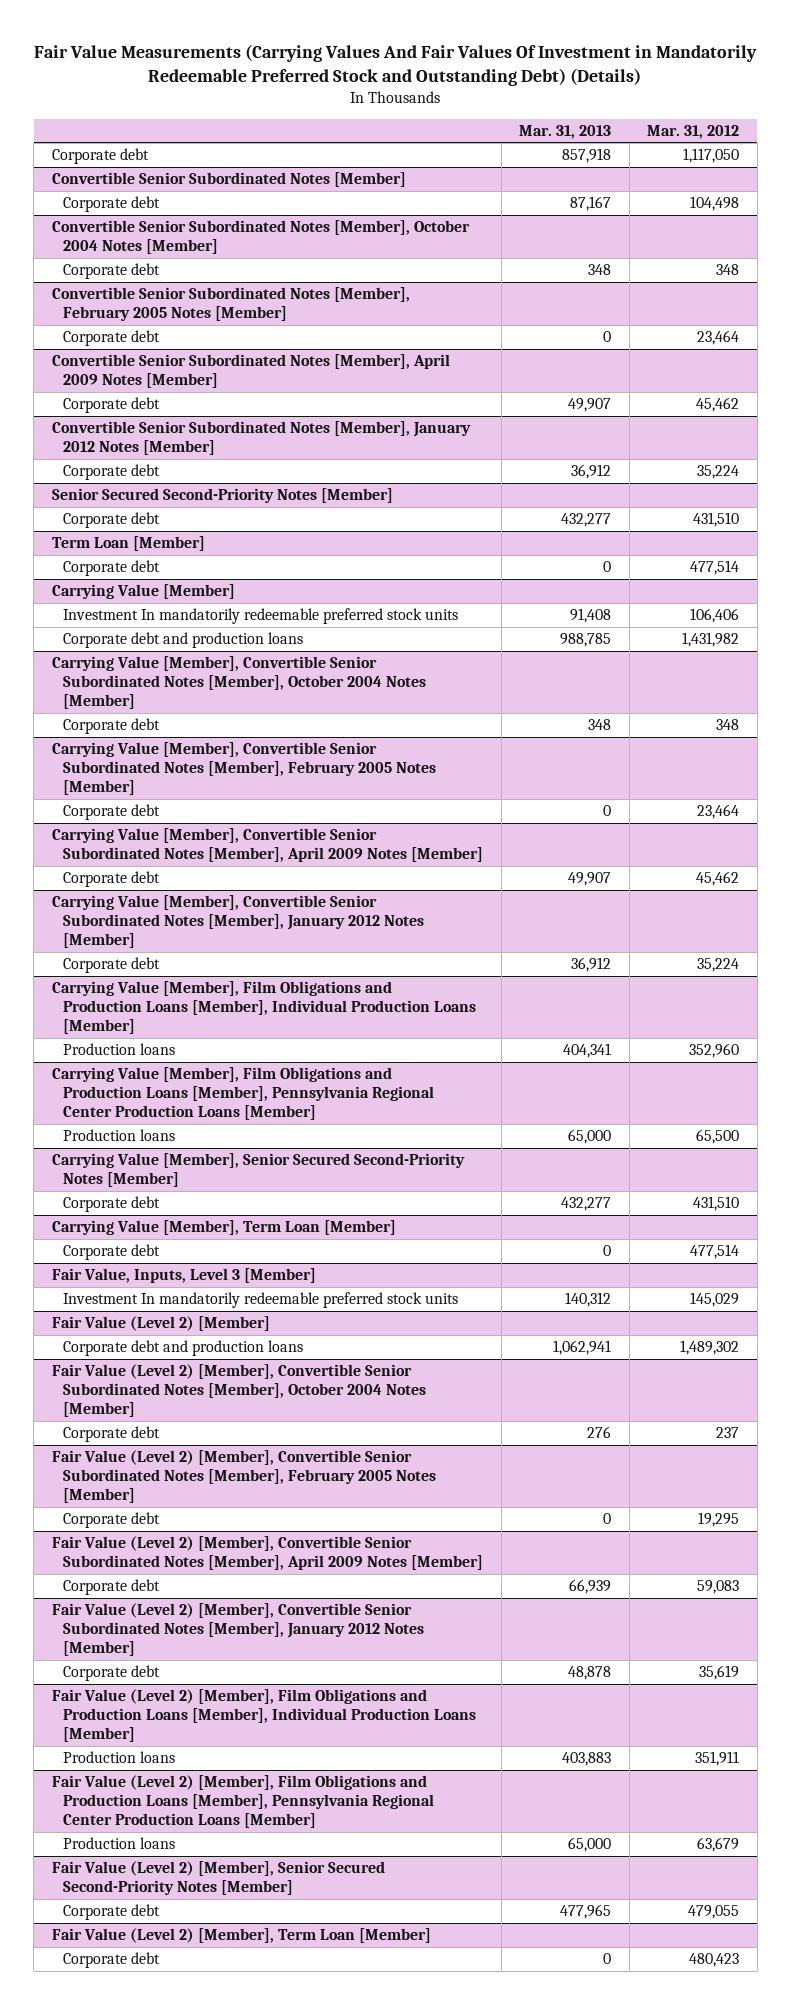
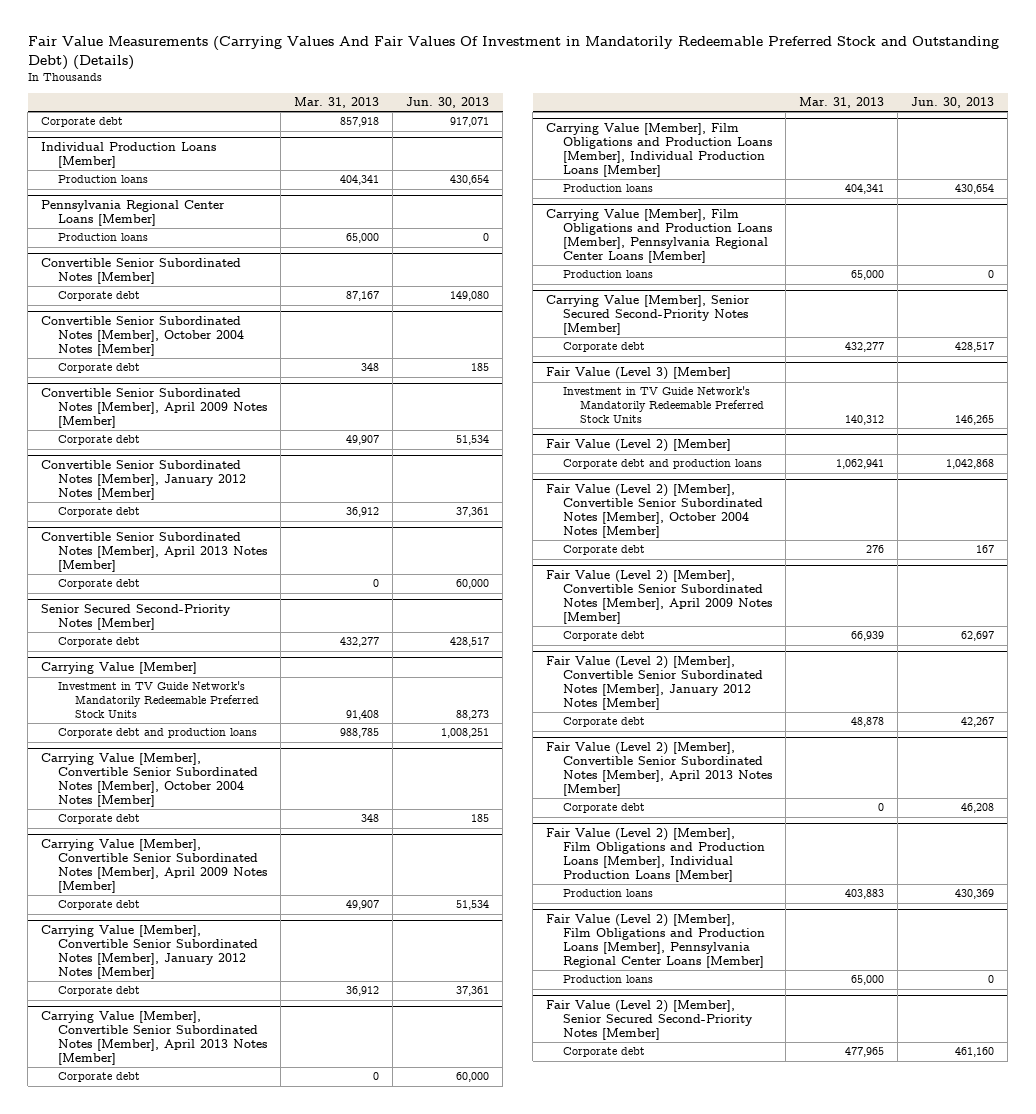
- | Mar. 31, 2013 | Mar. 31, 2012
+ | Mar. 31, 2013 | Jun. 30, 2013
+ Individual Production Loans [Member]
+ Production loans | 404,341 | 430,654
+ Pennsylvania Regional Center Loans [Member]
+ Production loans | 65,000 | 0
- Convertible Senior Subordinated Notes [Member], February 2005 Notes [Member]
- Corporate debt | 0 | 23,464
+ Convertible Senior Subordinated Notes [Member], April 2013 Notes [Member]
+ Corporate debt | 0 | 60,000
- Term Loan [Member]
- Corporate debt | 0 | 477,514
@ Carrying Value [Member]
- Investment In mandatorily redeemable preferred stock units | 91,408 | 106,406
+ Investment in TV Guide Network's Mandatorily Redeemable Preferred Stock Units | 91,408 | 88,273
- Carrying Value [Member], Convertible Senior Subordinated Notes [Member], February 2005 Notes [Member]
- Corporate debt | 0 | 23,464
+ Carrying Value [Member], Convertible Senior Subordinated Notes [Member], April 2013 Notes [Member]
+ Corporate debt | 0 | 60,000
- Carrying Value [Member], Film Obligations and Production Loans [Member], Pennsylvania Regional Center Production Loans [Member]
+ Carrying Value [Member], Film Obligations and Production Loans [Member], Pennsylvania Regional Center Loans [Member]
- Carrying Value [Member], Term Loan [Member]
- Corporate debt | 0 | 477,514
- Fair Value, Inputs, Level 3 [Member]
- Investment In mandatorily redeemable preferred stock units | 140,312 | 145,029
+ Fair Value (Level 3) [Member]
+ Investment in TV Guide Network's Mandatorily Redeemable Preferred Stock Units | 140,312 | 146,265
- Fair Value (Level 2) [Member], Convertible Senior Subordinated Notes [Member], February 2005 Notes [Member]
- Corporate debt | 0 | 19,295
+ Fair Value (Level 2) [Member], Convertible Senior Subordinated Notes [Member], April 2013 Notes [Member]
+ Corporate debt | 0 | 46,208
- Fair Value (Level 2) [Member], Film Obligations and Production Loans [Member], Pennsylvania Regional Center Production Loans [Member]
+ Fair Value (Level 2) [Member], Film Obligations and Production Loans [Member], Pennsylvania Regional Center Loans [Member]
- Fair Value (Level 2) [Member], Term Loan [Member]
- Corporate debt | 0 | 480,423

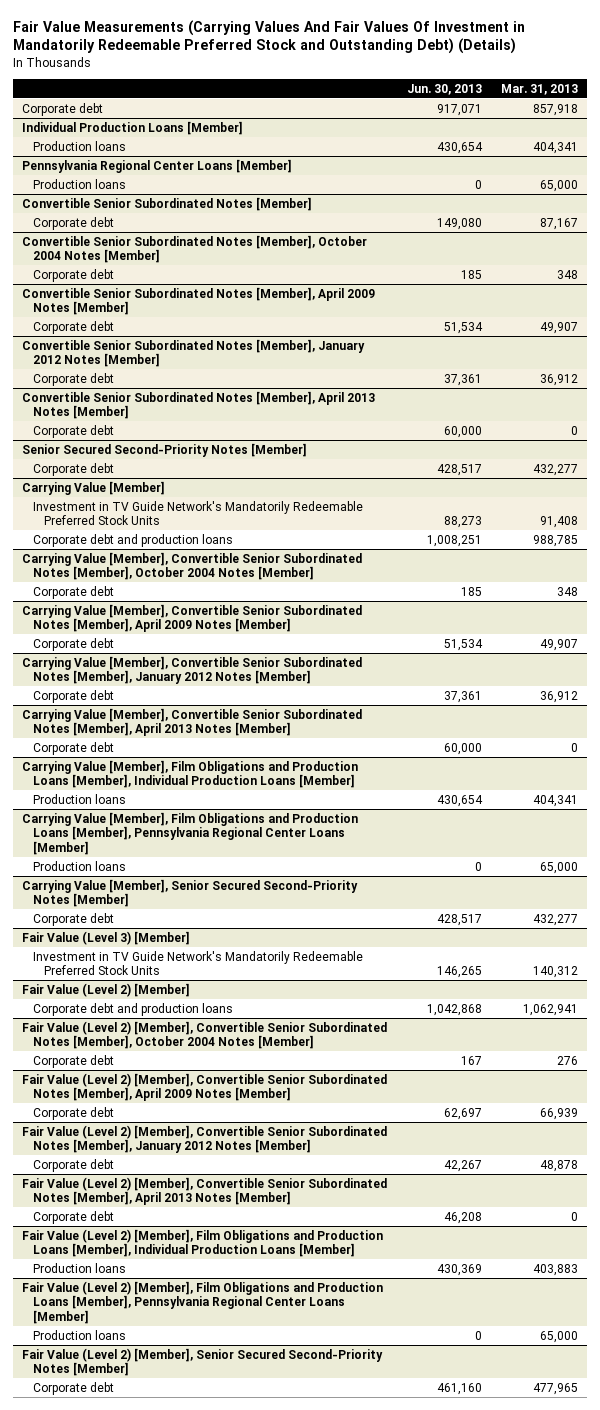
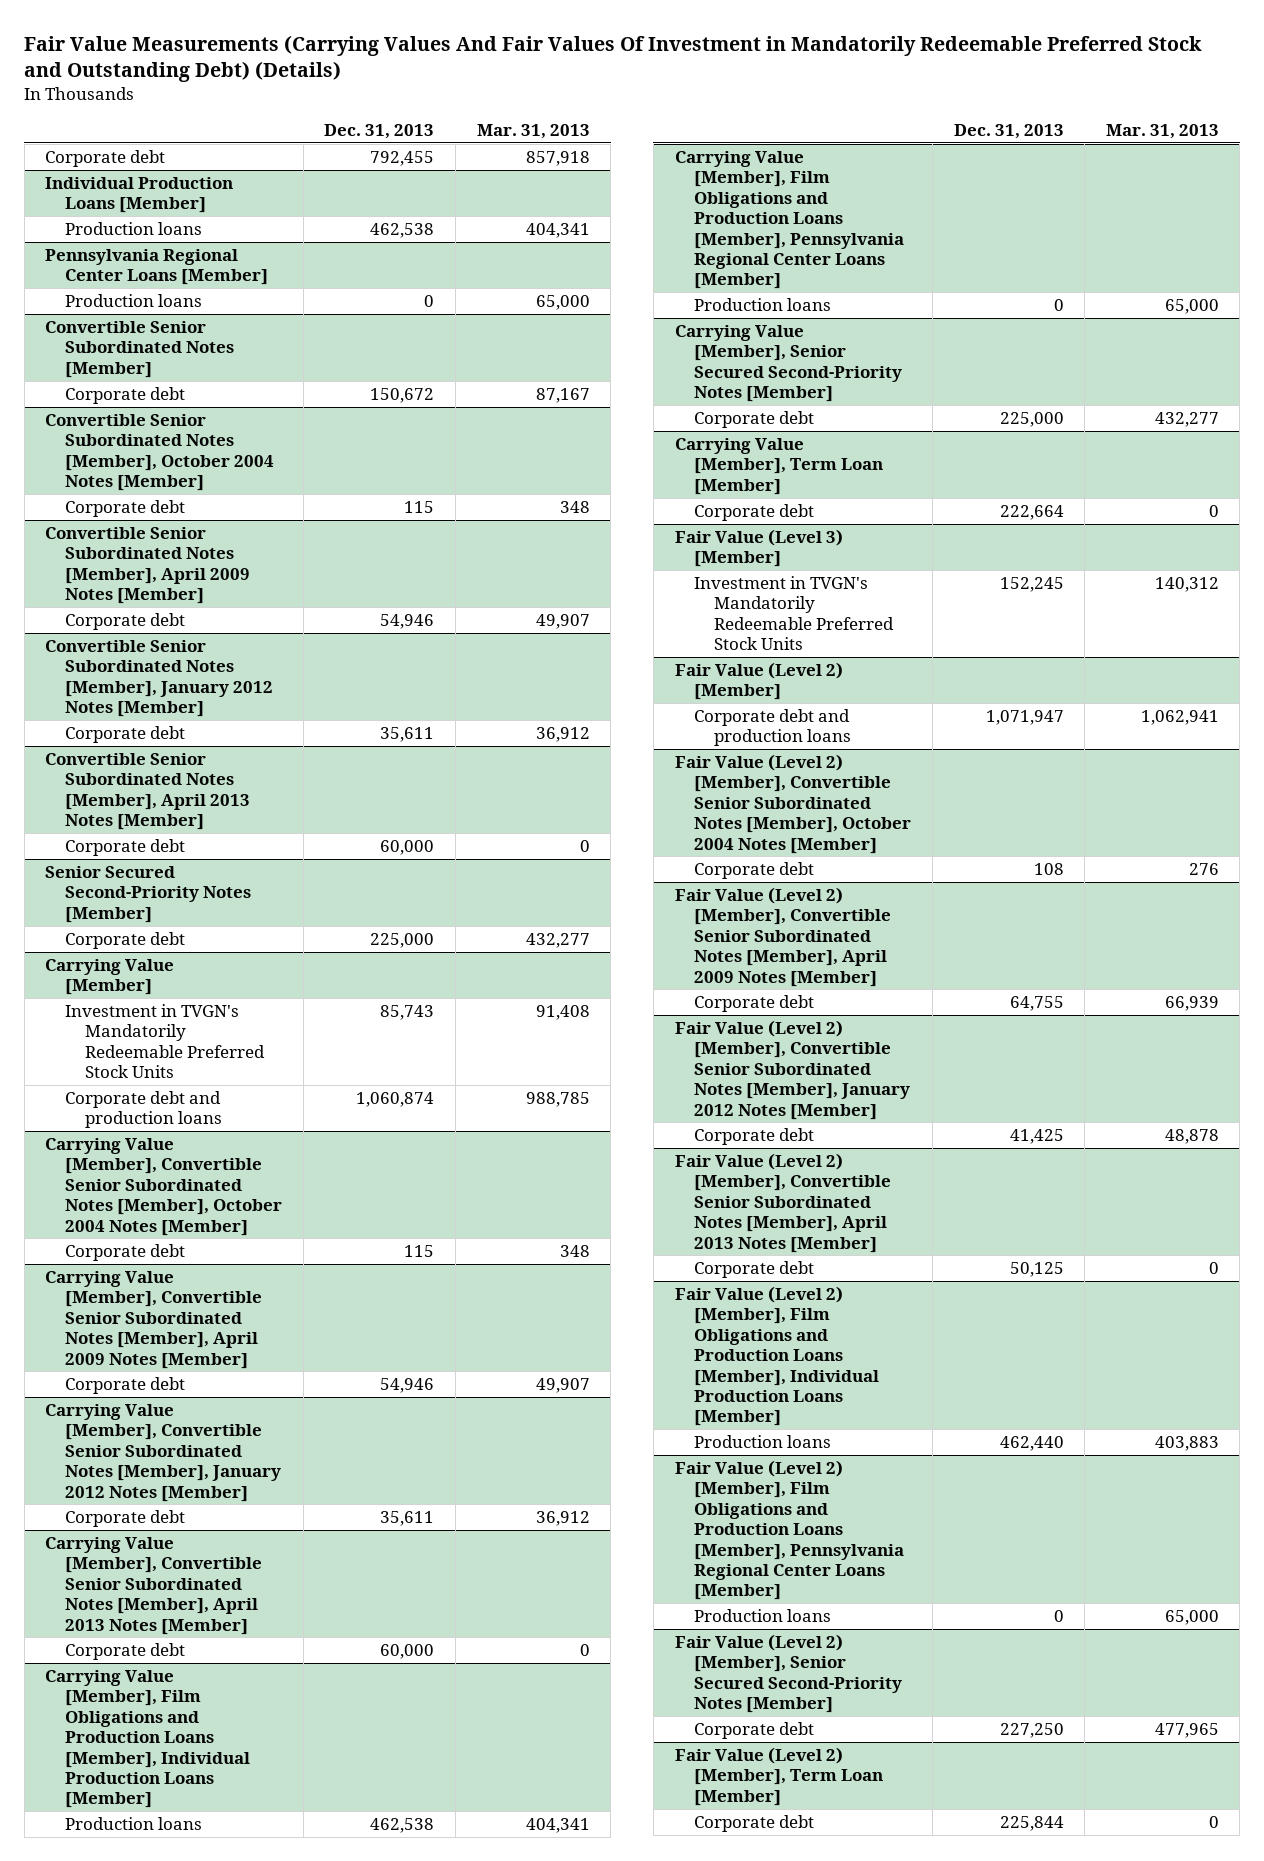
- | Jun. 30, 2013 | Mar. 31, 2013
+ | Dec. 31, 2013 | Mar. 31, 2013
@ Carrying Value [Member]
- Investment in TV Guide Network's Mandatorily Redeemable Preferred Stock Units | 88,273 | 91,408
+ Investment in TVGN's Mandatorily Redeemable Preferred Stock Units | 85,743 | 91,408
+ Carrying Value [Member], Term Loan [Member]
+ Corporate debt | 222,664 | 0
@ Fair Value (Level 3) [Member]
- Investment in TV Guide Network's Mandatorily Redeemable Preferred Stock Units | 146,265 | 140,312
+ Investment in TVGN's Mandatorily Redeemable Preferred Stock Units | 152,245 | 140,312
+ Fair Value (Level 2) [Member], Term Loan [Member]
+ Corporate debt | 225,844 | 0

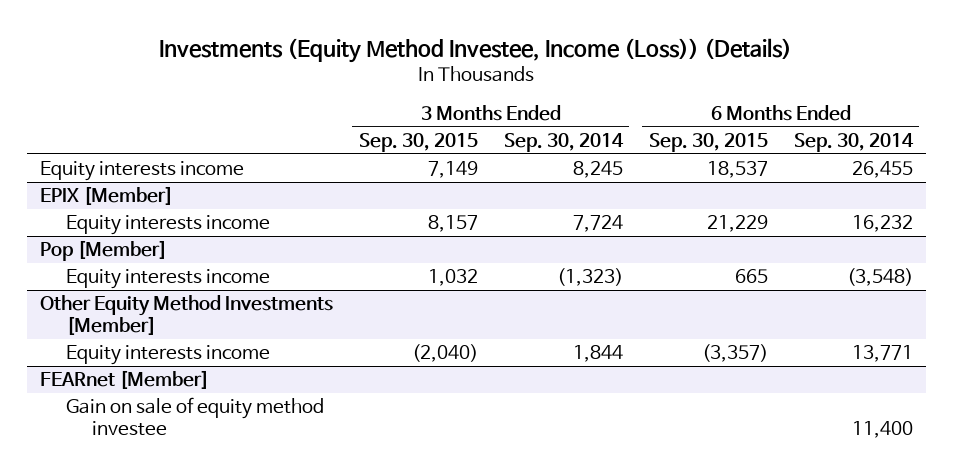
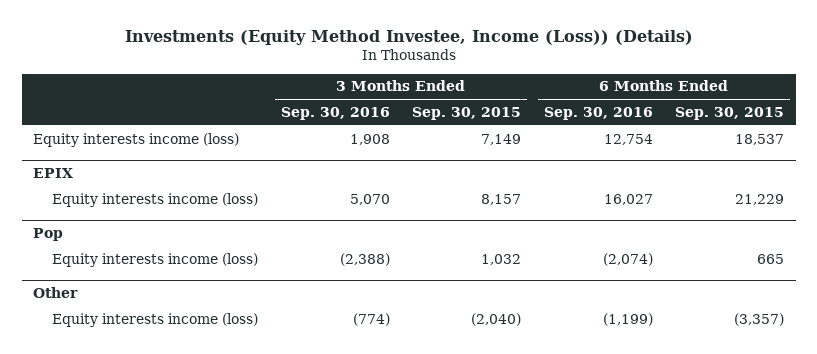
- | 3 Months Ended Sep. 30, 2015 | 3 Months Ended Sep. 30, 2014 | 6 Months Ended Sep. 30, 2015 | 6 Months Ended Sep. 30, 2014
+ | 3 Months Ended Sep. 30, 2016 | 3 Months Ended Sep. 30, 2015 | 6 Months Ended Sep. 30, 2016 | 6 Months Ended Sep. 30, 2015
- Equity interests income | 7,149 | 8,245 | 18,537 | 26,455
- EPIX [Member]
- Equity interests income | 8,157 | 7,724 | 21,229 | 16,232
- Pop [Member]
- Equity interests income | 1,032 | (1,323) | 665 | (3,548)
- Other Equity Method Investments [Member]
- Equity interests income | (2,040) | 1,844 | (3,357) | 13,771
- FEARnet [Member]
- Gain on sale of equity method investee | | | | 11,400
+ Equity interests income (loss) | 1,908 | 7,149 | 12,754 | 18,537
+ EPIX
+ Equity interests income (loss) | 5,070 | 8,157 | 16,027 | 21,229
+ Pop
+ Equity interests income (loss) | (2,388) | 1,032 | (2,074) | 665
+ Other
+ Equity interests income (loss) | (774) | (2,040) | (1,199) | (3,357)

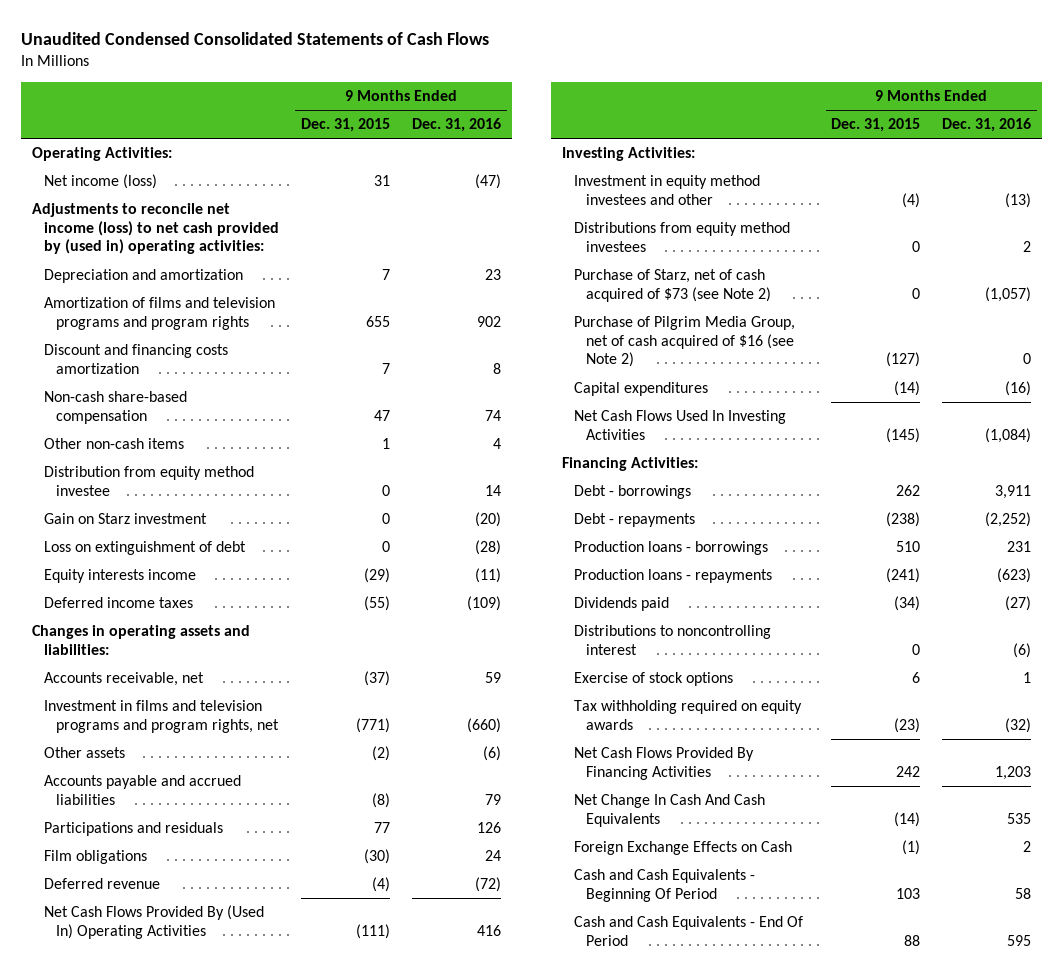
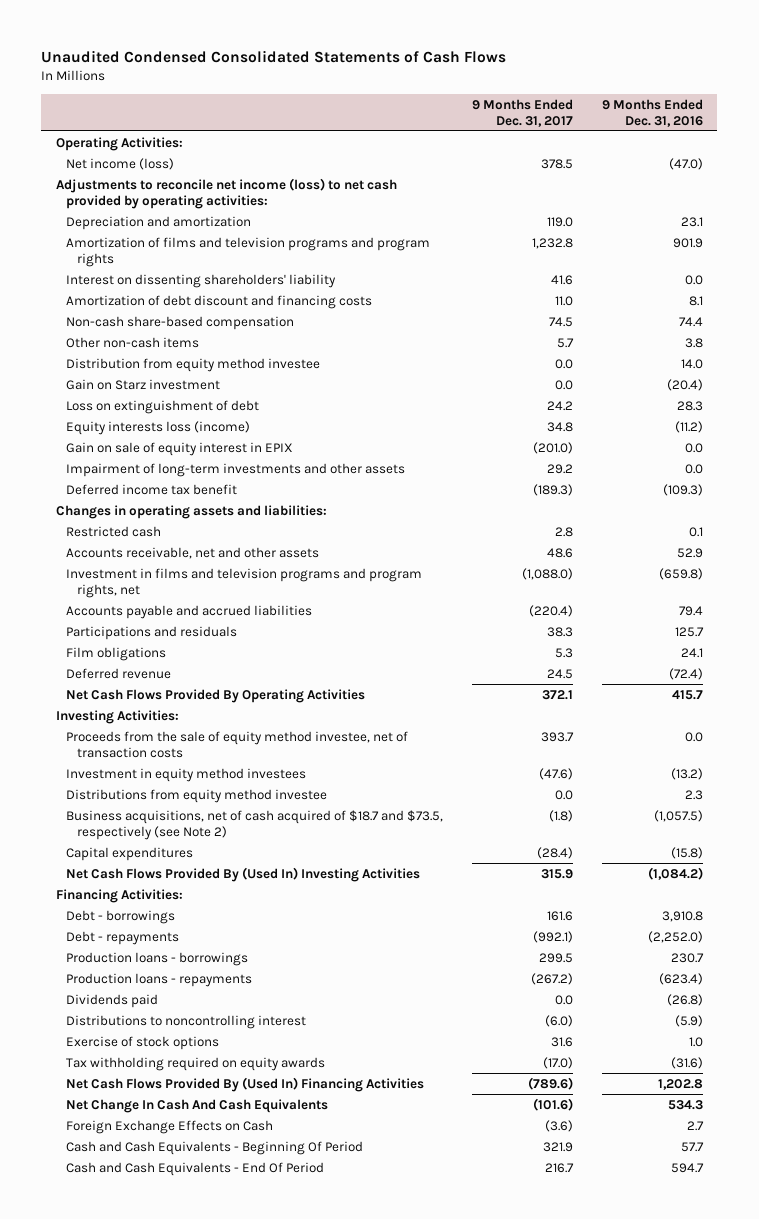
- | 9 Months Ended Dec. 31, 2015 | 9 Months Ended Dec. 31, 2016
+ | 9 Months Ended Dec. 31, 2017 | 9 Months Ended Dec. 31, 2016
- Net income (loss) | 31 | (47)
- Adjustments to reconcile net income (loss) to net cash provided by (used in) operating activities:
- Depreciation and amortization | 7 | 23
- Amortization of films and television programs and program rights | 655 | 902
- Discount and financing costs amortization | 7 | 8
- Non-cash share-based compensation | 47 | 74
- Other non-cash items | 1 | 4
- Distribution from equity method investee | 0 | 14
- Gain on Starz investment | 0 | (20)
- Loss on extinguishment of debt | 0 | (28)
- Equity interests income | (29) | (11)
- Deferred income taxes | (55) | (109)
+ Net income (loss) | 378.5 | (47.0)
+ Adjustments to reconcile net income (loss) to net cash provided by operating activities:
+ Depreciation and amortization | 119.0 | 23.1
+ Amortization of films and television programs and program rights | 1,232.8 | 901.9
+ Interest on dissenting shareholders' liability | 41.6 | 0.0
+ Amortization of debt discount and financing costs | 11.0 | 8.1
+ Non-cash share-based compensation | 74.5 | 74.4
+ Other non-cash items | 5.7 | 3.8
+ Distribution from equity method investee | 0.0 | 14.0
+ Gain on Starz investment | 0.0 | (20.4)
+ Loss on extinguishment of debt | 24.2 | 28.3
+ Equity interests loss (income) | 34.8 | (11.2)
+ Gain on sale of equity interest in EPIX | (201.0) | 0.0
+ Impairment of long-term investments and other assets | 29.2 | 0.0
+ Deferred income tax benefit | (189.3) | (109.3)
- Accounts receivable, net | (37) | 59
- Investment in films and television programs and program rights, net | (771) | (660)
- Other assets | (2) | (6)
- Accounts payable and accrued liabilities | (8) | 79
- Participations and residuals | 77 | 126
- Film obligations | (30) | 24
- Deferred revenue | (4) | (72)
- Net Cash Flows Provided By (Used In) Operating Activities | (111) | 416
+ Restricted cash | 2.8 | 0.1
+ Accounts receivable, net and other assets | 48.6 | 52.9
+ Investment in films and television programs and program rights, net | (1,088.0) | (659.8)
+ Accounts payable and accrued liabilities | (220.4) | 79.4
+ Participations and residuals | 38.3 | 125.7
+ Film obligations | 5.3 | 24.1
+ Deferred revenue | 24.5 | (72.4)
+ Net Cash Flows Provided By Operating Activities | 372.1 | 415.7
- Investment in equity method investees and other | (4) | (13)
- Distributions from equity method investees | 0 | 2
- Purchase of Starz, net of cash acquired of $73 (see Note 2) | 0 | (1,057)
- Purchase of Pilgrim Media Group, net of cash acquired of $16 (see Note 2) | (127) | 0
- Capital expenditures | (14) | (16)
- Net Cash Flows Used In Investing Activities | (145) | (1,084)
+ Proceeds from the sale of equity method investee, net of transaction costs | 393.7 | 0.0
+ Investment in equity method investees | (47.6) | (13.2)
+ Distributions from equity method investee | 0.0 | 2.3
+ Business acquisitions, net of cash acquired of $18.7 and $73.5, respectively (see Note 2) | (1.8) | (1,057.5)
+ Capital expenditures | (28.4) | (15.8)
+ Net Cash Flows Provided By (Used In) Investing Activities | 315.9 | (1,084.2)
- Debt - borrowings | 262 | 3,911
- Debt - repayments | (238) | (2,252)
- Production loans - borrowings | 510 | 231
- Production loans - repayments | (241) | (623)
- Dividends paid | (34) | (27)
- Distributions to noncontrolling interest | 0 | (6)
- Exercise of stock options | 6 | 1
- Tax withholding required on equity awards | (23) | (32)
- Net Cash Flows Provided By Financing Activities | 242 | 1,203
- Net Change In Cash And Cash Equivalents | (14) | 535
- Foreign Exchange Effects on Cash | (1) | 2
- Cash and Cash Equivalents - Beginning Of Period | 103 | 58
- Cash and Cash Equivalents - End Of Period | 88 | 595
+ Debt - borrowings | 161.6 | 3,910.8
+ Debt - repayments | (992.1) | (2,252.0)
+ Production loans - borrowings | 299.5 | 230.7
+ Production loans - repayments | (267.2) | (623.4)
+ Dividends paid | 0.0 | (26.8)
+ Distributions to noncontrolling interest | (6.0) | (5.9)
+ Exercise of stock options | 31.6 | 1.0
+ Tax withholding required on equity awards | (17.0) | (31.6)
+ Net Cash Flows Provided By (Used In) Financing Activities | (789.6) | 1,202.8
+ Net Change In Cash And Cash Equivalents | (101.6) | 534.3
+ Foreign Exchange Effects on Cash | (3.6) | 2.7
+ Cash and Cash Equivalents - Beginning Of Period | 321.9 | 57.7
+ Cash and Cash Equivalents - End Of Period | 216.7 | 594.7

